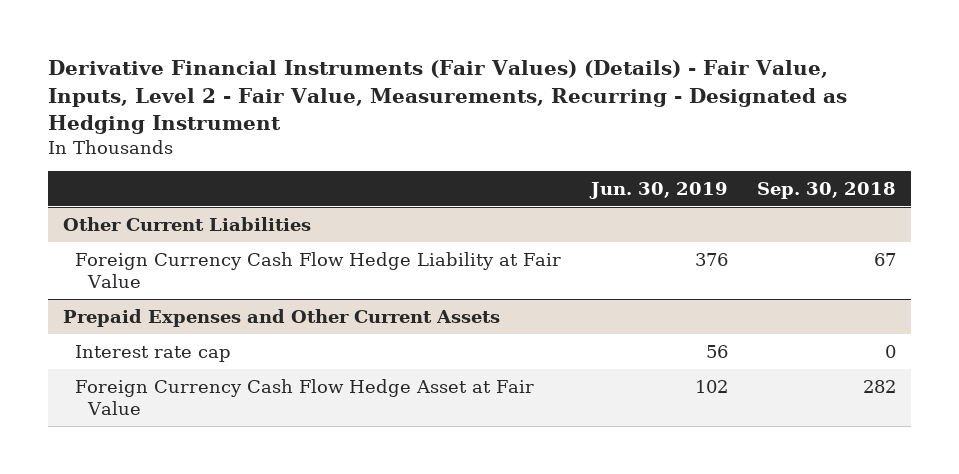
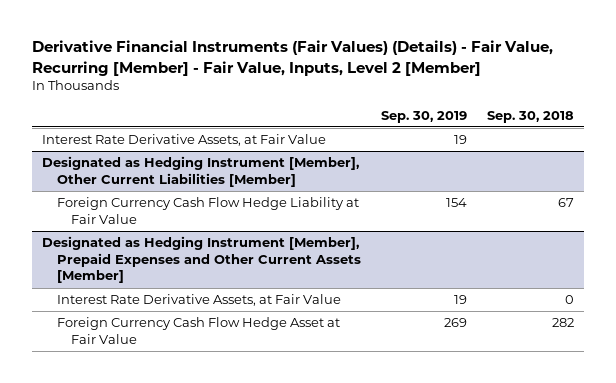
- Derivative Financial Instruments (Fair Values) (Details) - Fair Value, Inputs, Level 2 - Fair Value, Measurements, Recurring - Designated as Hedging Instrument
+ Derivative Financial Instruments (Fair Values) (Details) - Fair Value, Recurring [Member] - Fair Value, Inputs, Level 2 [Member]
- | Jun. 30, 2019 | Sep. 30, 2018
+ | Sep. 30, 2019 | Sep. 30, 2018
- Other Current Liabilities
+ Interest Rate Derivative Assets, at Fair Value | 19 |
+ Designated as Hedging Instrument [Member], Other Current Liabilities [Member]
- Prepaid Expenses and Other Current Assets
- Interest rate cap | 56 | 0
+ Designated as Hedging Instrument [Member], Prepaid Expenses and Other Current Assets [Member]
+ Interest Rate Derivative Assets, at Fair Value | 19 | 0

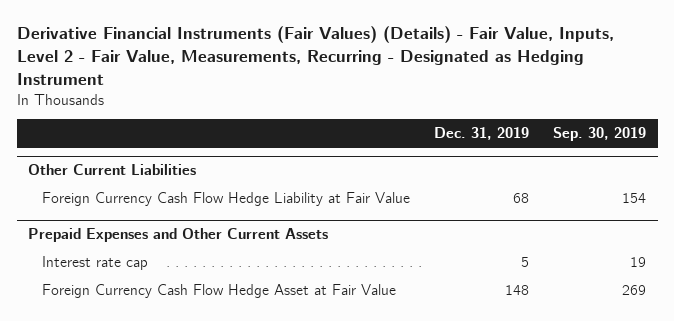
- Derivative Financial Instruments (Fair Values) (Details) - Fair Value, Recurring [Member] - Fair Value, Inputs, Level 2 [Member]
+ Derivative Financial Instruments (Fair Values) (Details) - Fair Value, Inputs, Level 2 - Fair Value, Measurements, Recurring - Designated as Hedging Instrument
- | Sep. 30, 2019 | Sep. 30, 2018
+ | Dec. 31, 2019 | Sep. 30, 2019
- Interest Rate Derivative Assets, at Fair Value | 19 |
- Designated as Hedging Instrument [Member], Other Current Liabilities [Member]
+ Other Current Liabilities
- Designated as Hedging Instrument [Member], Prepaid Expenses and Other Current Assets [Member]
- Interest Rate Derivative Assets, at Fair Value | 19 | 0
+ Prepaid Expenses and Other Current Assets
+ Interest rate cap | 5 | 19

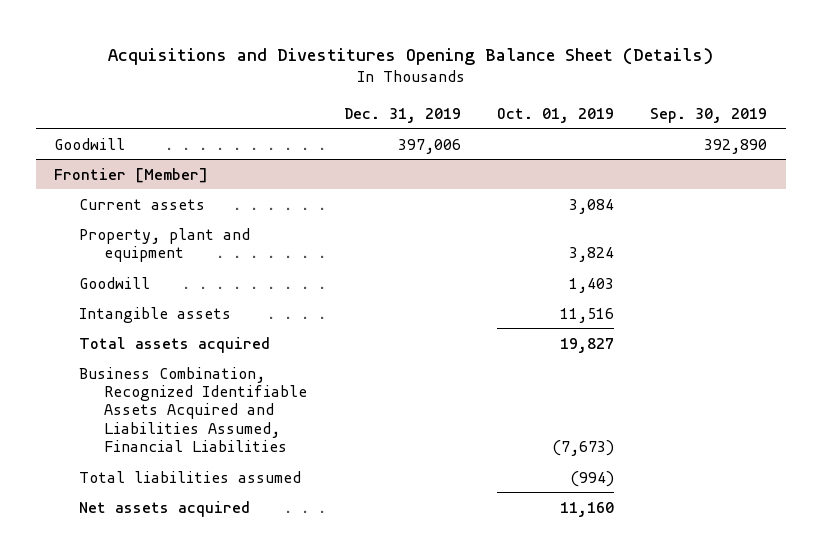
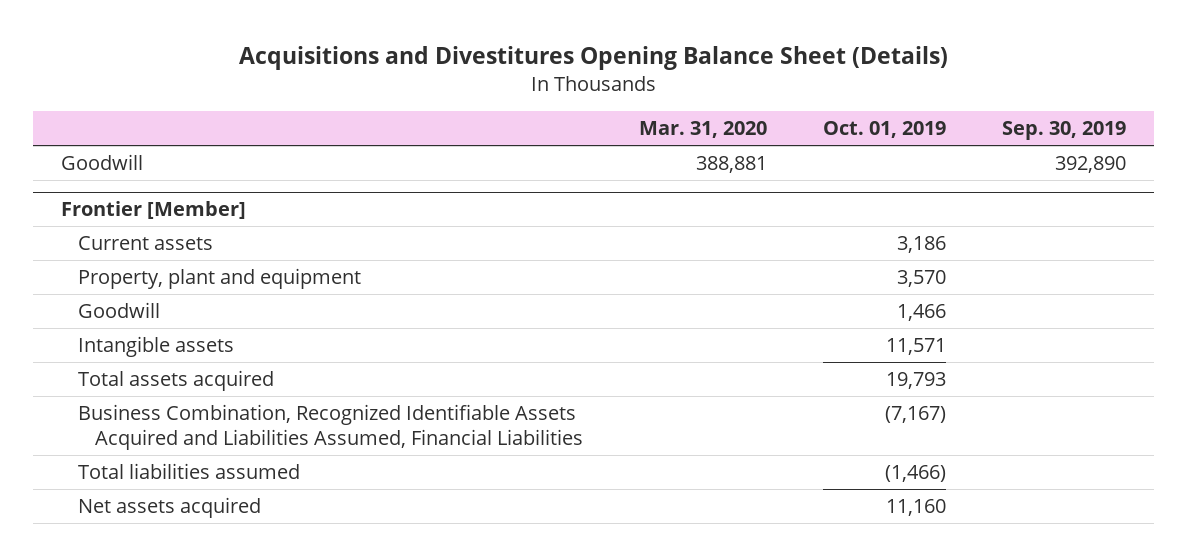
- | Dec. 31, 2019 | Oct. 01, 2019 | Sep. 30, 2019
+ | Mar. 31, 2020 | Oct. 01, 2019 | Sep. 30, 2019
@ Frontier [Member]
- Current assets | | 3,084 |
- Property, plant and equipment | | 3,824 |
- Goodwill | | 1,403 |
- Intangible assets | | 11,516 |
- Total assets acquired | | 19,827 |
- Business Combination, Recognized Identifiable Assets Acquired and Liabilities Assumed, Financial Liabilities | | (7,673) |
- Total liabilities assumed | | (994) |
+ Current assets | | 3,186 |
+ Property, plant and equipment | | 3,570 |
+ Goodwill | | 1,466 |
+ Intangible assets | | 11,571 |
+ Total assets acquired | | 19,793 |
+ Business Combination, Recognized Identifiable Assets Acquired and Liabilities Assumed, Financial Liabilities | | (7,167) |
+ Total liabilities assumed | | (1,466) |

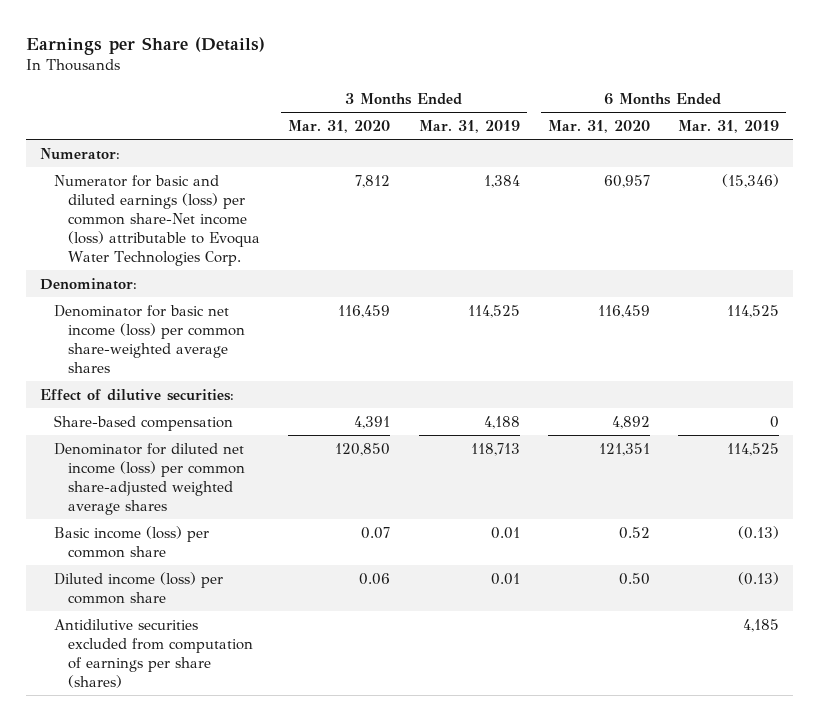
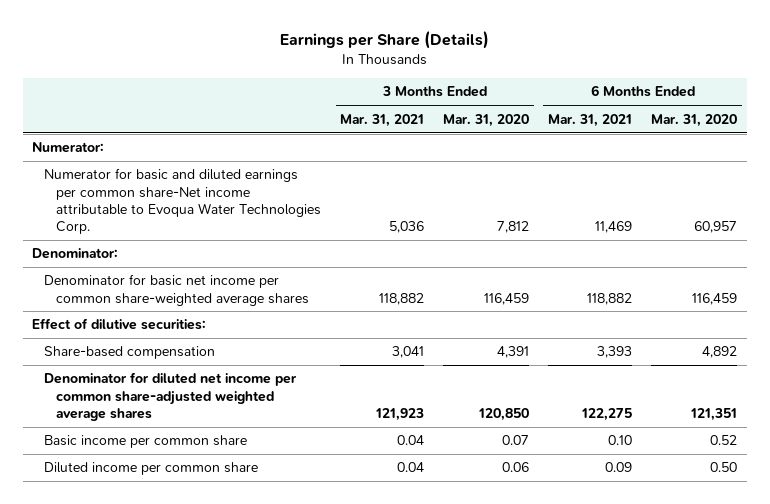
- | 3 Months Ended Mar. 31, 2020 | 3 Months Ended Mar. 31, 2019 | 6 Months Ended Mar. 31, 2020 | 6 Months Ended Mar. 31, 2019
+ | 3 Months Ended Mar. 31, 2021 | 3 Months Ended Mar. 31, 2020 | 6 Months Ended Mar. 31, 2021 | 6 Months Ended Mar. 31, 2020
- Numerator for basic and diluted earnings (loss) per common share-Net income (loss) attributable to Evoqua Water Technologies Corp. | 7,812 | 1,384 | 60,957 | (15,346)
+ Numerator for basic and diluted earnings per common share-Net income attributable to Evoqua Water Technologies Corp. | 5,036 | 7,812 | 11,469 | 60,957
- Denominator for basic net income (loss) per common share-weighted average shares | 116,459 | 114,525 | 116,459 | 114,525
+ Denominator for basic net income per common share-weighted average shares | 118,882 | 116,459 | 118,882 | 116,459
- Denominator for diluted net income (loss) per common share-adjusted weighted average shares | 120,850 | 118,713 | 121,351 | 114,525
- Basic income (loss) per common share | 0.07 | 0.01 | 0.52 | (0.13)
- Diluted income (loss) per common share | 0.06 | 0.01 | 0.50 | (0.13)
- Antidilutive securities excluded from computation of earnings per share (shares) | | | | 4,185
+ Denominator for diluted net income per common share-adjusted weighted average shares | 121,923 | 120,850 | 122,275 | 121,351
+ Basic income per common share | 0.04 | 0.07 | 0.10 | 0.52
+ Diluted income per common share | 0.04 | 0.06 | 0.09 | 0.50

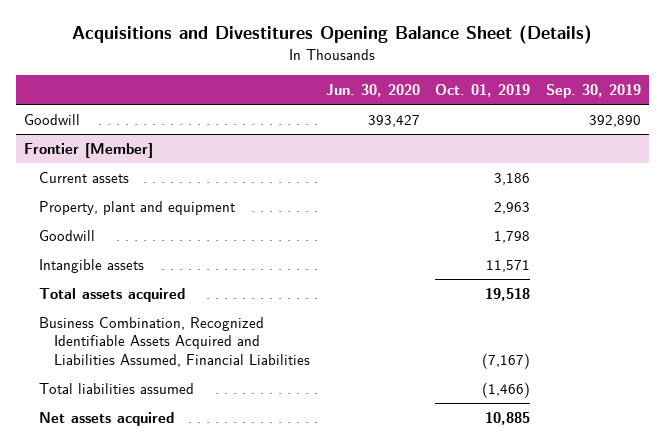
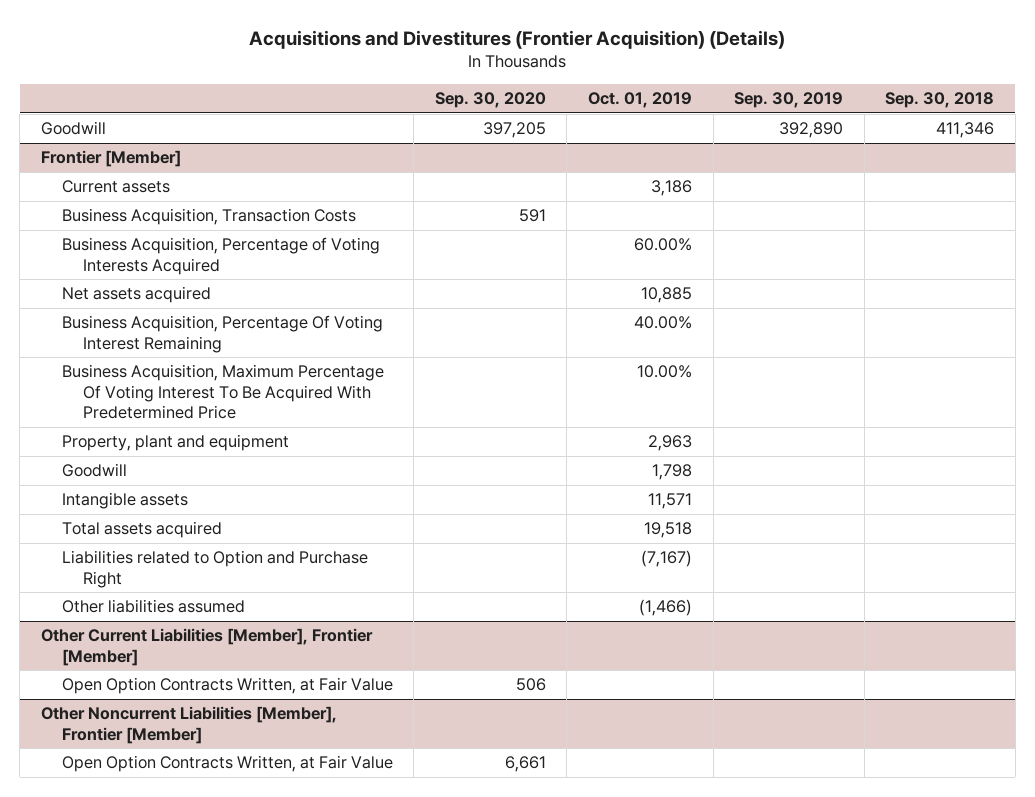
- Acquisitions and Divestitures Opening Balance Sheet (Details)
+ Acquisitions and Divestitures (Frontier Acquisition) (Details)
- | Jun. 30, 2020 | Oct. 01, 2019 | Sep. 30, 2019
+ | Sep. 30, 2020 | Oct. 01, 2019 | Sep. 30, 2019 | Sep. 30, 2018
@ Frontier [Member]
+ Business Acquisition, Transaction Costs | 591 | | |
+ Business Acquisition, Percentage of Voting Interests Acquired | | 60.00% | |
moved up: Net assets acquired | | 10,885 | |
+ Business Acquisition, Percentage Of Voting Interest Remaining | | 40.00% | |
+ Business Acquisition, Maximum Percentage Of Voting Interest To Be Acquired With Predetermined Price | | 10.00% | |
- Business Combination, Recognized Identifiable Assets Acquired and Liabilities Assumed, Financial Liabilities | | (7,167) |
- Total liabilities assumed | | (1,466) |
+ Liabilities related to Option and Purchase Right | | (7,167) | |
+ Other liabilities assumed | | (1,466) | |
+ Other Current Liabilities [Member], Frontier [Member]
+ Open Option Contracts Written, at Fair Value | 506 | | |
+ Other Noncurrent Liabilities [Member], Frontier [Member]
+ Open Option Contracts Written, at Fair Value | 6,661 | | |

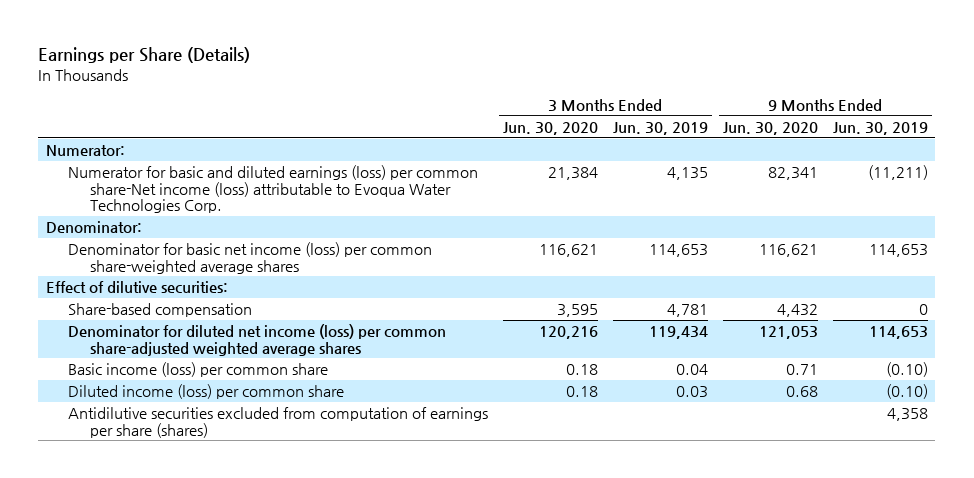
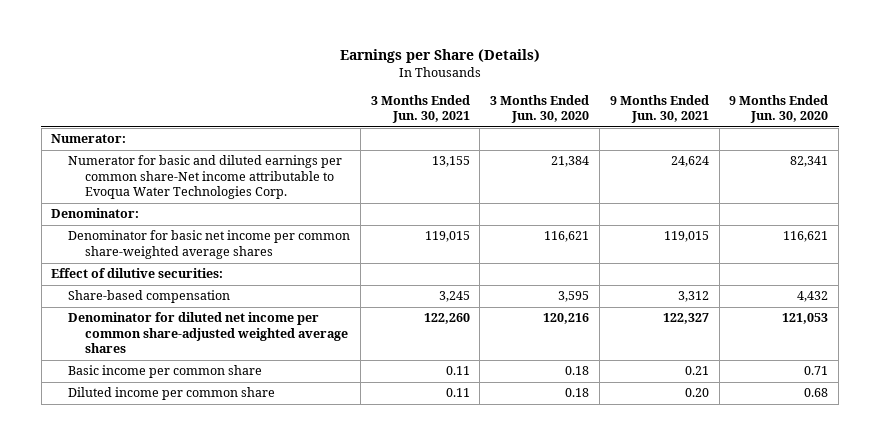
- | 3 Months Ended Jun. 30, 2020 | 3 Months Ended Jun. 30, 2019 | 9 Months Ended Jun. 30, 2020 | 9 Months Ended Jun. 30, 2019
+ | 3 Months Ended Jun. 30, 2021 | 3 Months Ended Jun. 30, 2020 | 9 Months Ended Jun. 30, 2021 | 9 Months Ended Jun. 30, 2020
- Numerator for basic and diluted earnings (loss) per common share-Net income (loss) attributable to Evoqua Water Technologies Corp. | 21,384 | 4,135 | 82,341 | (11,211)
+ Numerator for basic and diluted earnings per common share-Net income attributable to Evoqua Water Technologies Corp. | 13,155 | 21,384 | 24,624 | 82,341
- Denominator for basic net income (loss) per common share-weighted average shares | 116,621 | 114,653 | 116,621 | 114,653
+ Denominator for basic net income per common share-weighted average shares | 119,015 | 116,621 | 119,015 | 116,621
- Denominator for diluted net income (loss) per common share-adjusted weighted average shares | 120,216 | 119,434 | 121,053 | 114,653
- Basic income (loss) per common share | 0.18 | 0.04 | 0.71 | (0.10)
- Diluted income (loss) per common share | 0.18 | 0.03 | 0.68 | (0.10)
- Antidilutive securities excluded from computation of earnings per share (shares) | | | | 4,358
+ Denominator for diluted net income per common share-adjusted weighted average shares | 122,260 | 120,216 | 122,327 | 121,053
+ Basic income per common share | 0.11 | 0.18 | 0.21 | 0.71
+ Diluted income per common share | 0.11 | 0.18 | 0.20 | 0.68

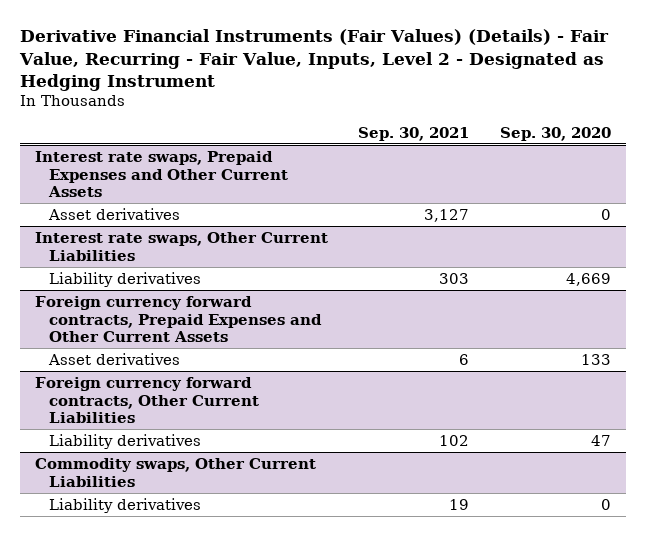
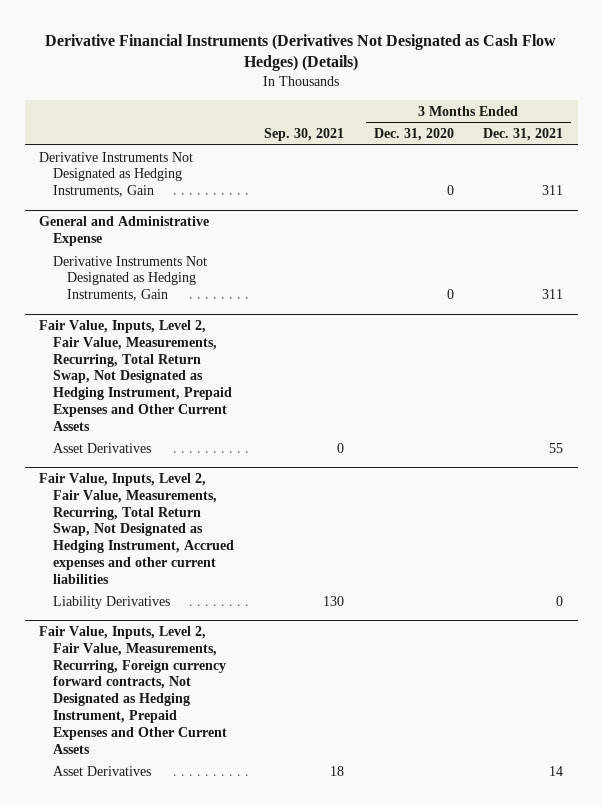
- Derivative Financial Instruments (Fair Values) (Details) - Fair Value, Recurring - Fair Value, Inputs, Level 2 - Designated as Hedging Instrument
+ Derivative Financial Instruments (Derivatives Not Designated as Cash Flow Hedges) (Details)
- | Sep. 30, 2021 | Sep. 30, 2020
+ | Sep. 30, 2021 | 3 Months Ended Dec. 31, 2020 | 3 Months Ended Dec. 31, 2021
- Interest rate swaps, Prepaid Expenses and Other Current Assets
- Asset derivatives | 3,127 | 0
- Interest rate swaps, Other Current Liabilities
- Liability derivatives | 303 | 4,669
- Foreign currency forward contracts, Prepaid Expenses and Other Current Assets
- Asset derivatives | 6 | 133
- Foreign currency forward contracts, Other Current Liabilities
- Liability derivatives | 102 | 47
- Commodity swaps, Other Current Liabilities
- Liability derivatives | 19 | 0
+ Derivative Instruments Not Designated as Hedging Instruments, Gain | | 0 | 311
+ General and Administrative Expense
+ Derivative Instruments Not Designated as Hedging Instruments, Gain | | 0 | 311
+ Fair Value, Inputs, Level 2, Fair Value, Measurements, Recurring, Total Return Swap, Not Designated as Hedging Instrument, Prepaid Expenses and Other Current Assets
+ Asset Derivatives | 0 | | 55
+ Fair Value, Inputs, Level 2, Fair Value, Measurements, Recurring, Total Return Swap, Not Designated as Hedging Instrument, Accrued expenses and other current liabilities
+ Liability Derivatives | 130 | | 0
+ Fair Value, Inputs, Level 2, Fair Value, Measurements, Recurring, Foreign currency forward contracts, Not Designated as Hedging Instrument, Prepaid Expenses and Other Current Assets
+ Asset Derivatives | 18 | | 14

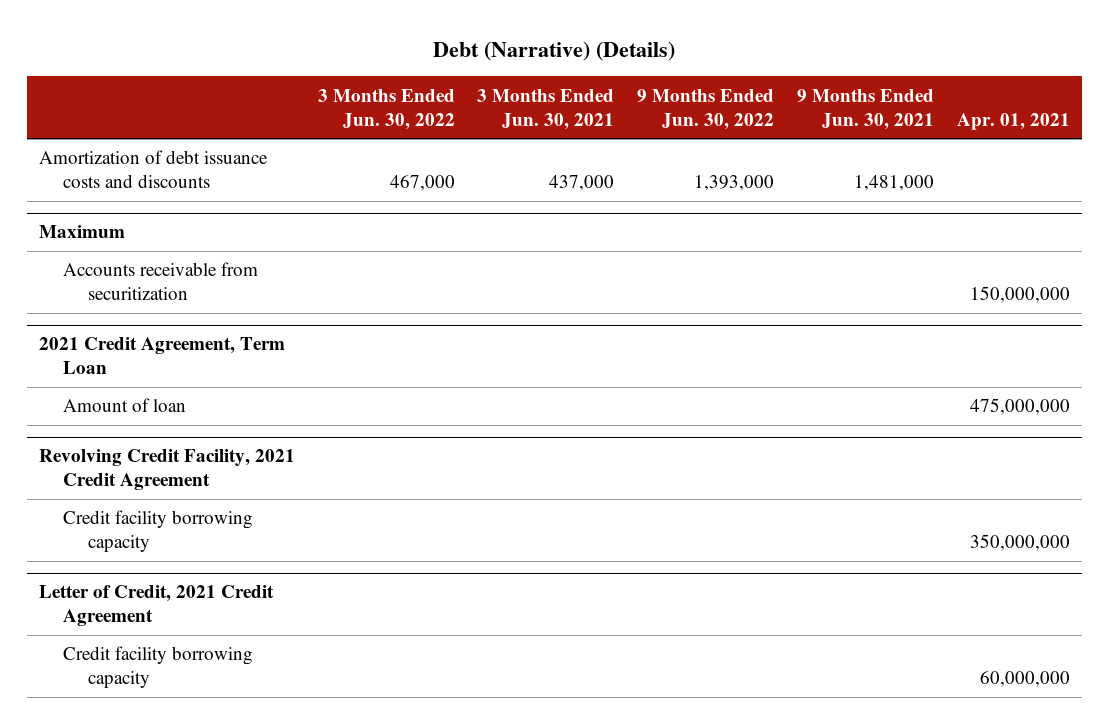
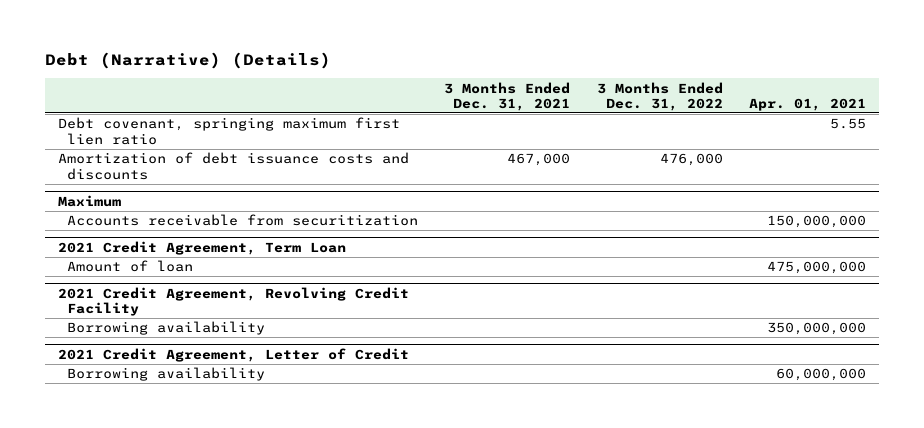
- | 3 Months Ended Jun. 30, 2022 | 3 Months Ended Jun. 30, 2021 | 9 Months Ended Jun. 30, 2022 | 9 Months Ended Jun. 30, 2021 | Apr. 01, 2021
+ | 3 Months Ended Dec. 31, 2021 | 3 Months Ended Dec. 31, 2022 | Apr. 01, 2021
+ Debt covenant, springing maximum first lien ratio | | | 5.55
- Revolving Credit Facility, 2021 Credit Agreement
- Credit facility borrowing capacity | | | | | 350,000,000
- Letter of Credit, 2021 Credit Agreement
- Credit facility borrowing capacity | | | | | 60,000,000
+ 2021 Credit Agreement, Revolving Credit Facility
+ Borrowing availability | | | 350,000,000
+ 2021 Credit Agreement, Letter of Credit
+ Borrowing availability | | | 60,000,000

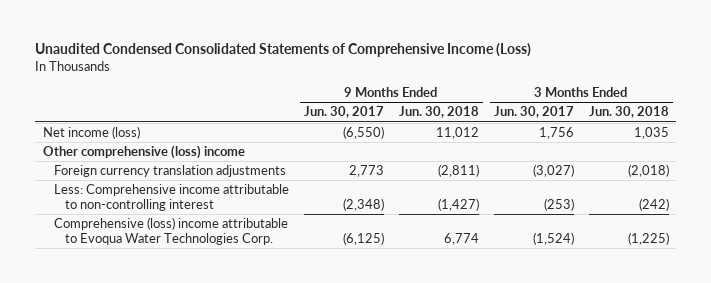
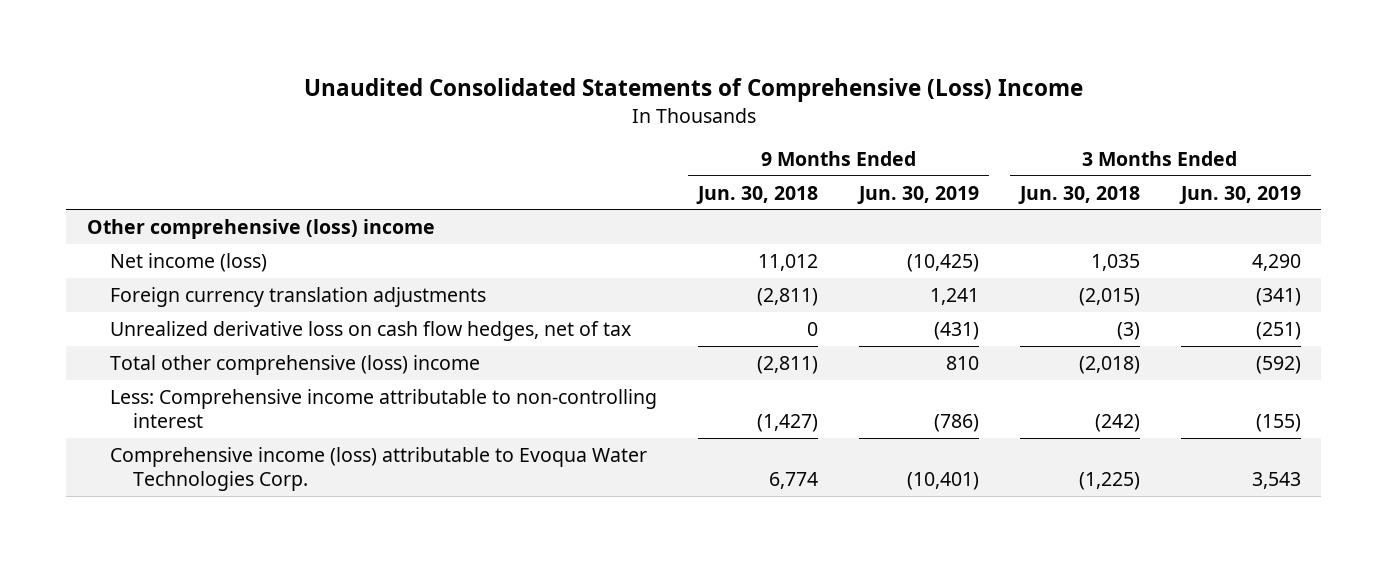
- Unaudited Condensed Consolidated Statements of Comprehensive Income (Loss)
+ Unaudited Consolidated Statements of Comprehensive (Loss) Income
- | 9 Months Ended Jun. 30, 2017 | 9 Months Ended Jun. 30, 2018 | 3 Months Ended Jun. 30, 2017 | 3 Months Ended Jun. 30, 2018
+ | 9 Months Ended Jun. 30, 2018 | 9 Months Ended Jun. 30, 2019 | 3 Months Ended Jun. 30, 2018 | 3 Months Ended Jun. 30, 2019
- Foreign currency translation adjustments | 2,773 | (2,811) | (3,027) | (2,018)
moved down: Net income (loss) | 11,012 | (10,425) | 1,035 | 4,290
+ Foreign currency translation adjustments | (2,811) | 1,241 | (2,015) | (341)
+ Unrealized derivative loss on cash flow hedges, net of tax | 0 | (431) | (3) | (251)
+ Total other comprehensive (loss) income | (2,811) | 810 | (2,018) | (592)
- Comprehensive (loss) income attributable to Evoqua Water Technologies Corp. | (6,125) | 6,774 | (1,524) | (1,225)
+ Comprehensive income (loss) attributable to Evoqua Water Technologies Corp. | 6,774 | (10,401) | (1,225) | 3,543

